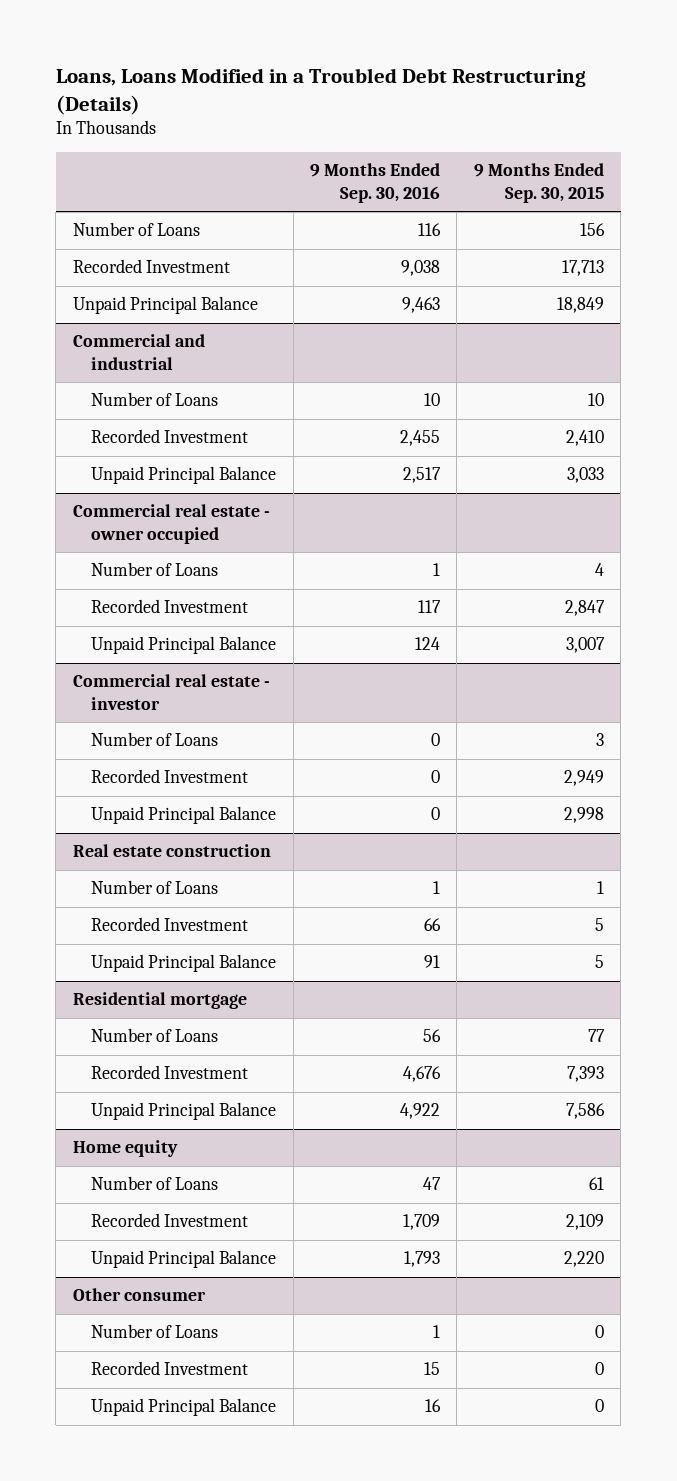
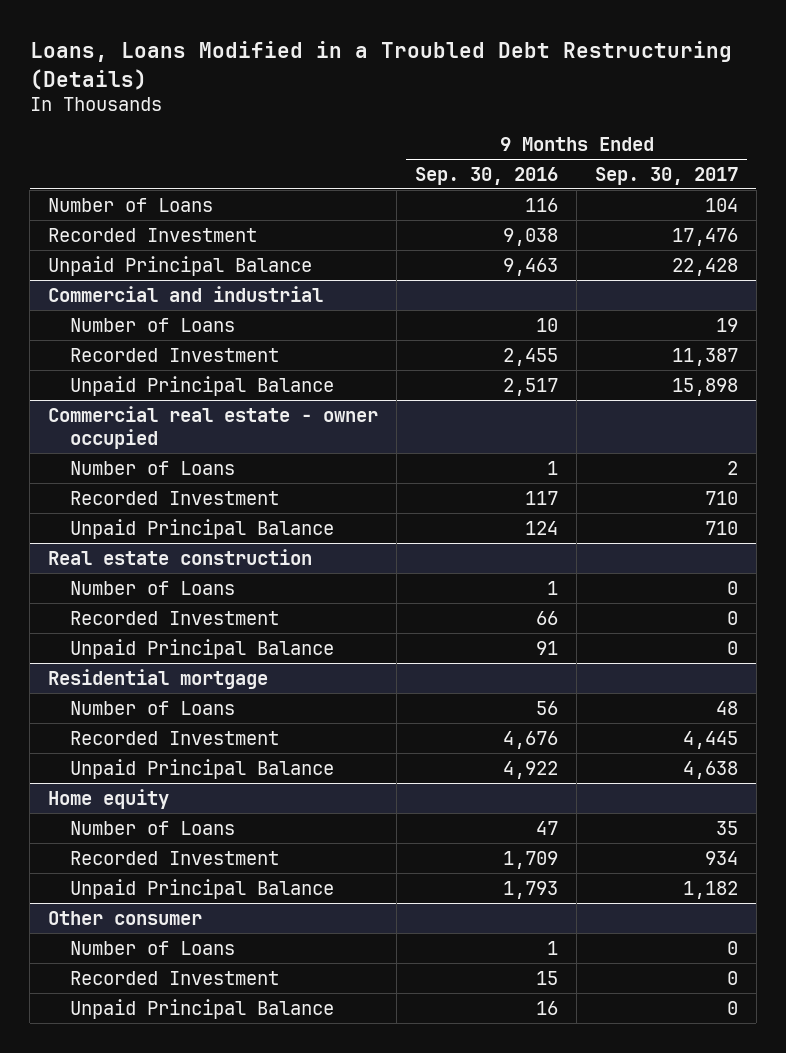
- | 9 Months Ended Sep. 30, 2016 | 9 Months Ended Sep. 30, 2015
+ | 9 Months Ended Sep. 30, 2016 | 9 Months Ended Sep. 30, 2017
- Commercial real estate - investor
- Number of Loans | 0 | 3
- Recorded Investment | 0 | 2,949
- Unpaid Principal Balance | 0 | 2,998

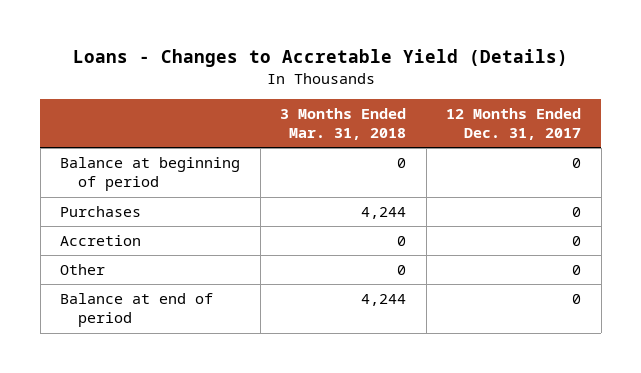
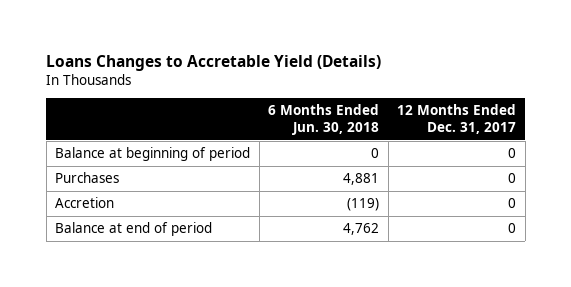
- Loans - Changes to Accretable Yield (Details)
+ Loans Changes to Accretable Yield (Details)
- | 3 Months Ended Mar. 31, 2018 | 12 Months Ended Dec. 31, 2017
+ | 6 Months Ended Jun. 30, 2018 | 12 Months Ended Dec. 31, 2017
- Other | 0 | 0

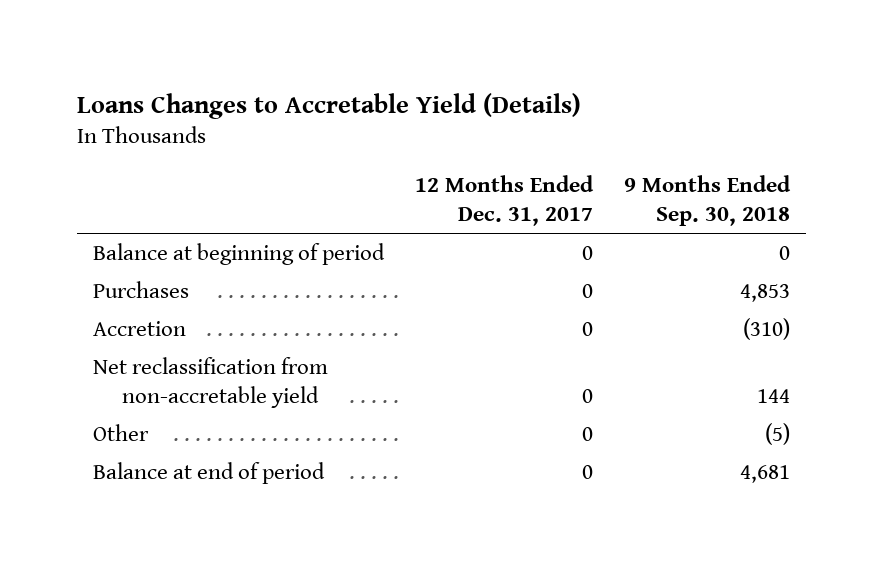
- | 6 Months Ended Jun. 30, 2018 | 12 Months Ended Dec. 31, 2017
+ | 12 Months Ended Dec. 31, 2017 | 9 Months Ended Sep. 30, 2018
+ Net reclassification from non-accretable yield | 0 | 144
+ Other | 0 | (5)

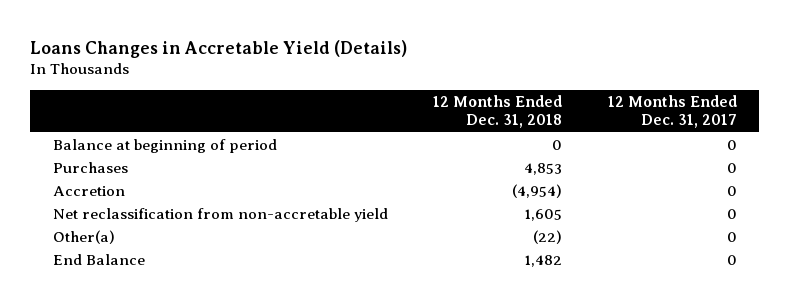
- Loans Changes to Accretable Yield (Details)
+ Loans Changes in Accretable Yield (Details)
- | 12 Months Ended Dec. 31, 2017 | 9 Months Ended Sep. 30, 2018
+ | 12 Months Ended Dec. 31, 2018 | 12 Months Ended Dec. 31, 2017
- Other | 0 | (5)
- Balance at end of period | 0 | 4,681
+ Other(a) | (22) | 0
+ End Balance | 1,482 | 0

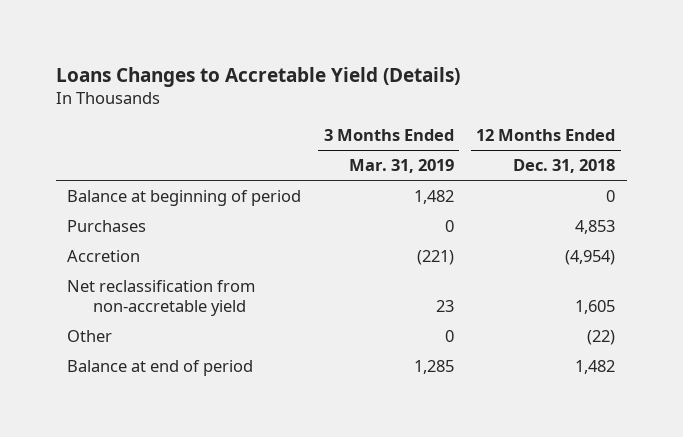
- Loans Changes in Accretable Yield (Details)
+ Loans Changes to Accretable Yield (Details)
- | 12 Months Ended Dec. 31, 2018 | 12 Months Ended Dec. 31, 2017
+ | 3 Months Ended Mar. 31, 2019 | 12 Months Ended Dec. 31, 2018
- Other(a) | (22) | 0
- End Balance | 1,482 | 0
+ Other | 0 | (22)
+ Balance at end of period | 1,285 | 1,482

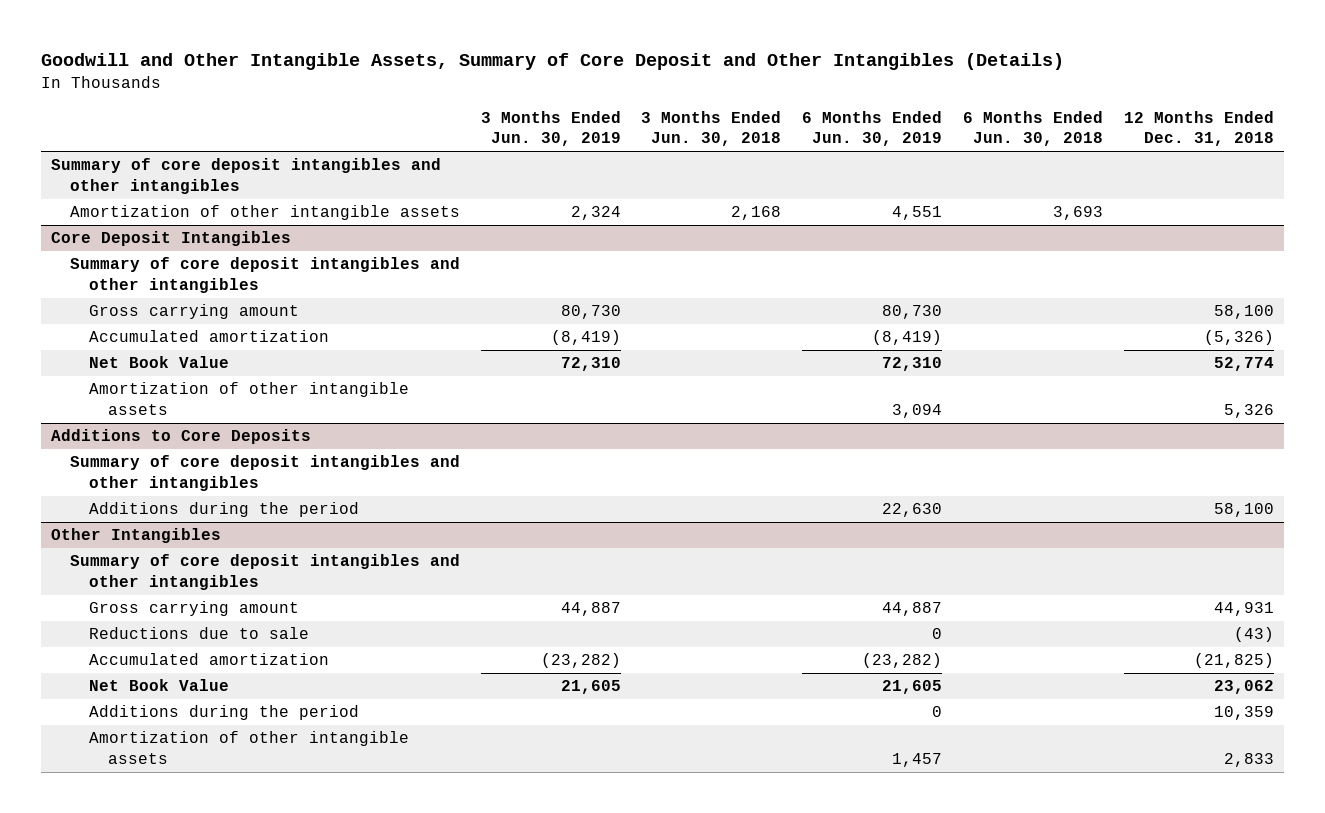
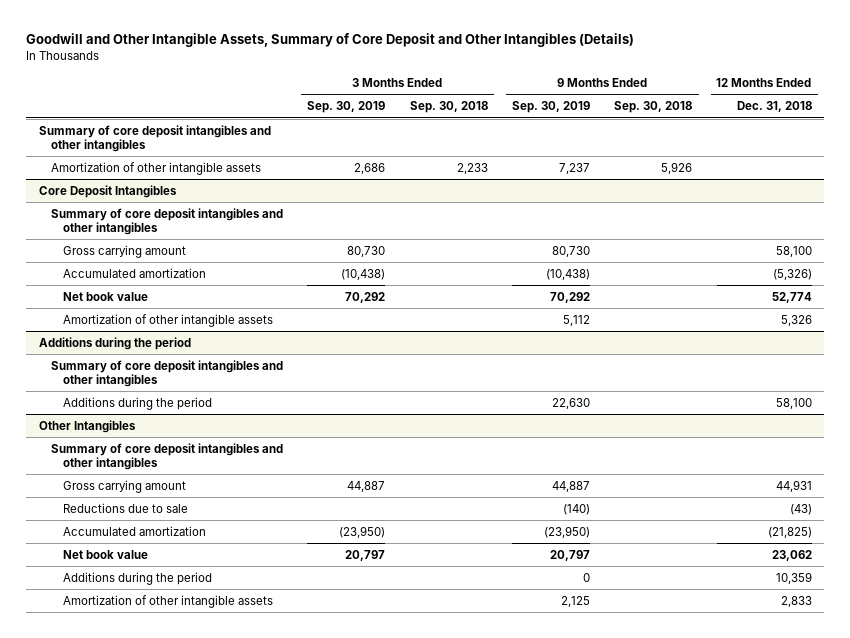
- | 3 Months Ended Jun. 30, 2019 | 3 Months Ended Jun. 30, 2018 | 6 Months Ended Jun. 30, 2019 | 6 Months Ended Jun. 30, 2018 | 12 Months Ended Dec. 31, 2018
+ | 3 Months Ended Sep. 30, 2019 | 3 Months Ended Sep. 30, 2018 | 9 Months Ended Sep. 30, 2019 | 9 Months Ended Sep. 30, 2018 | 12 Months Ended Dec. 31, 2018
@ Core Deposit Intangibles
- Net Book Value | 72,310 | | 72,310 | | 52,774
+ Net book value | 70,292 | | 70,292 | | 52,774
- Additions to Core Deposits
+ Additions during the period
@ Other Intangibles
- Net Book Value | 21,605 | | 21,605 | | 23,062
+ Net book value | 20,797 | | 20,797 | | 23,062

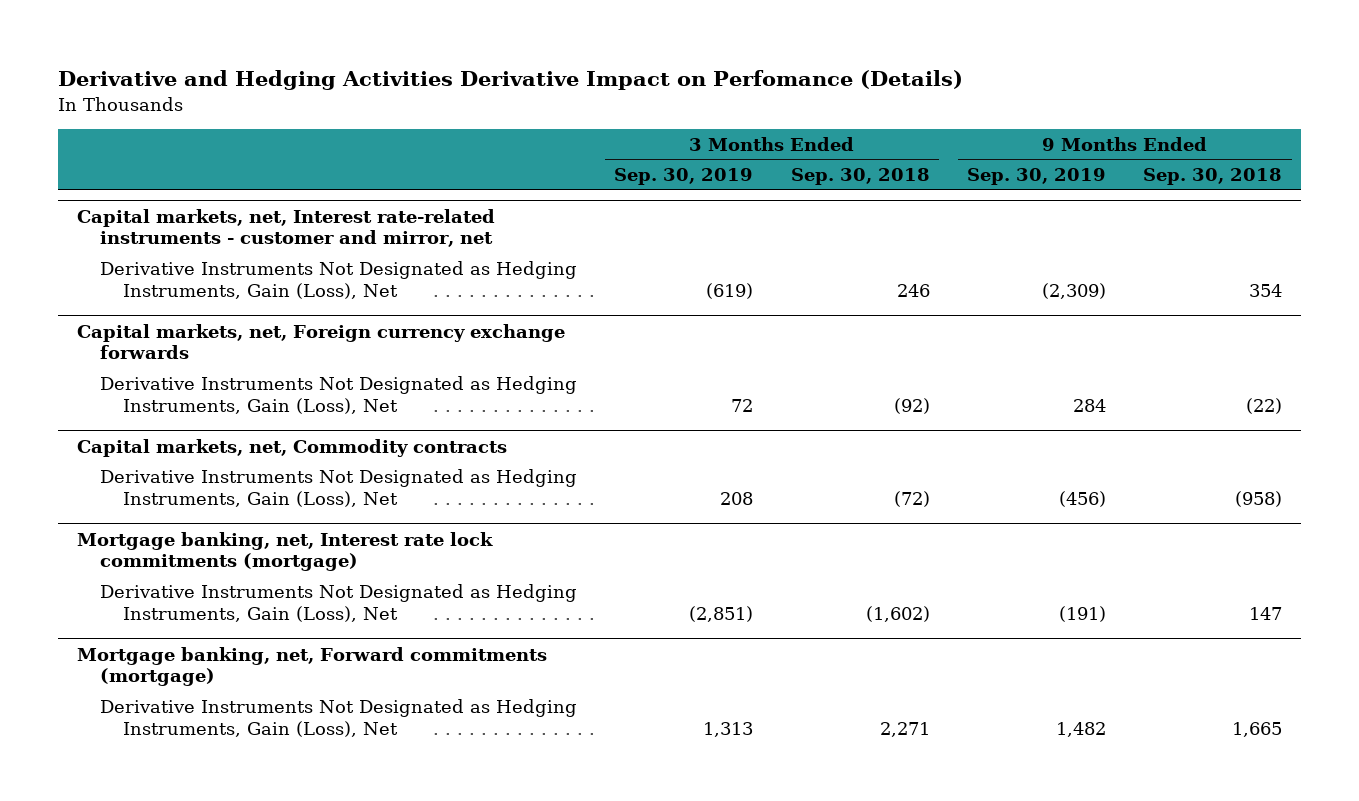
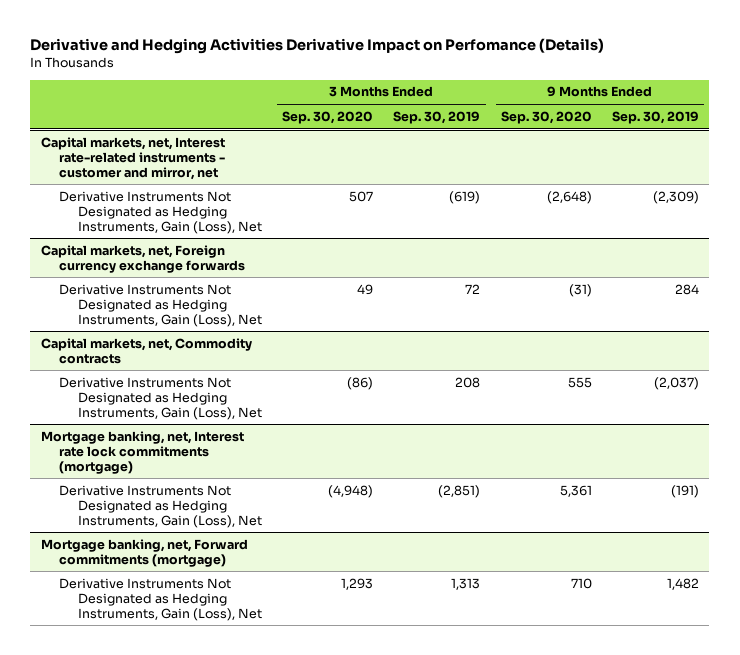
- | 3 Months Ended Sep. 30, 2019 | 3 Months Ended Sep. 30, 2018 | 9 Months Ended Sep. 30, 2019 | 9 Months Ended Sep. 30, 2018
+ | 3 Months Ended Sep. 30, 2020 | 3 Months Ended Sep. 30, 2019 | 9 Months Ended Sep. 30, 2020 | 9 Months Ended Sep. 30, 2019
@ Capital markets, net, Commodity contracts
- Derivative Instruments Not Designated as Hedging Instruments, Gain (Loss), Net | 208 | (72) | (456) | (958)
+ Derivative Instruments Not Designated as Hedging Instruments, Gain (Loss), Net | (86) | 208 | 555 | (2,037)

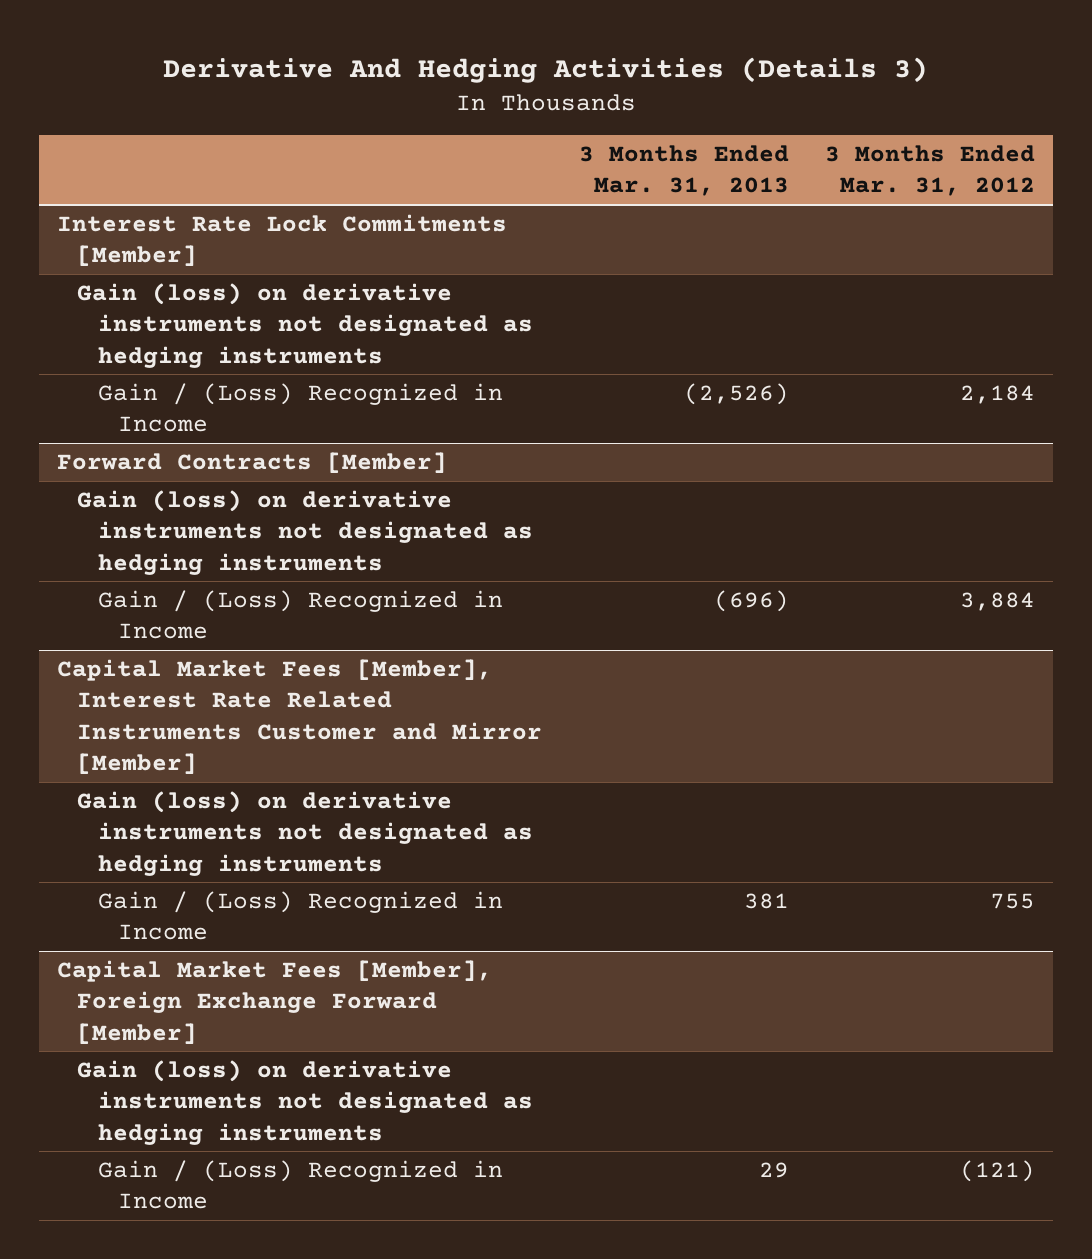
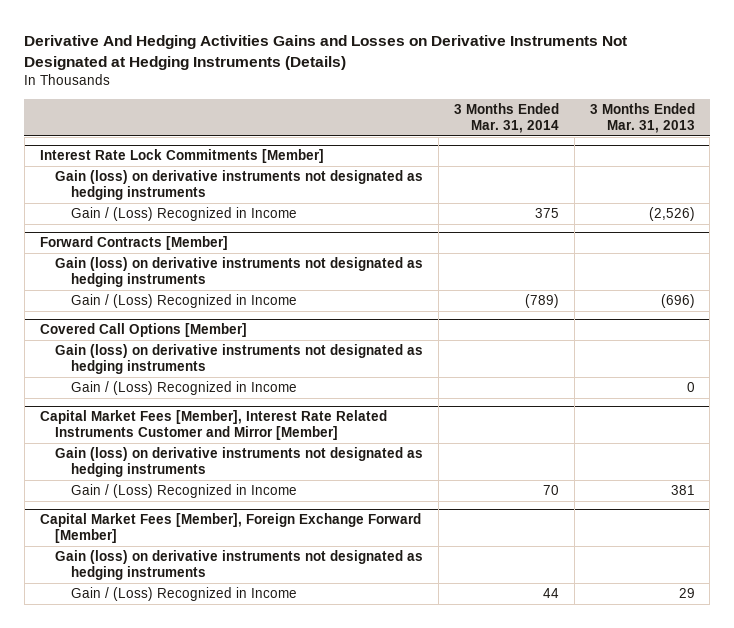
- Derivative And Hedging Activities (Details 3)
+ Derivative And Hedging Activities Gains and Losses on Derivative Instruments Not Designated at Hedging Instruments (Details)
- | 3 Months Ended Mar. 31, 2013 | 3 Months Ended Mar. 31, 2012
+ | 3 Months Ended Mar. 31, 2014 | 3 Months Ended Mar. 31, 2013
+ Covered Call Options [Member]
+ Gain (loss) on derivative instruments not designated as hedging instruments
+ Gain / (Loss) Recognized in Income | | 0

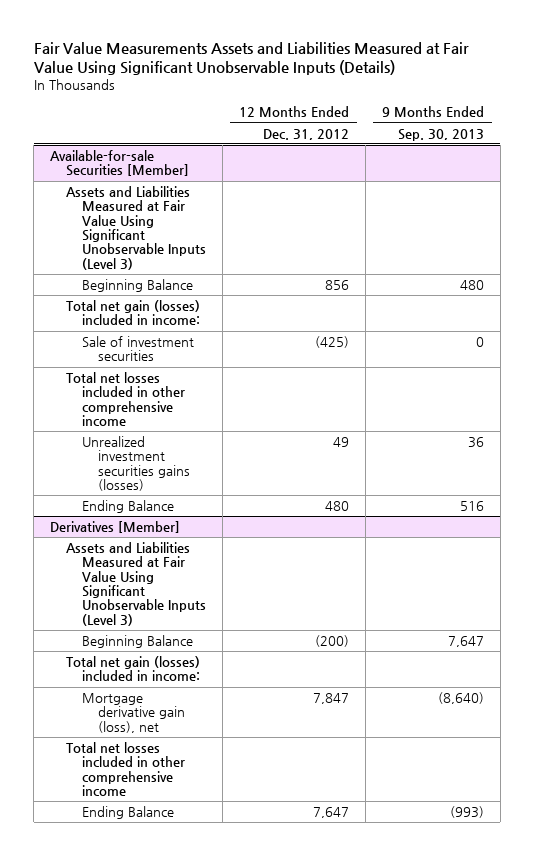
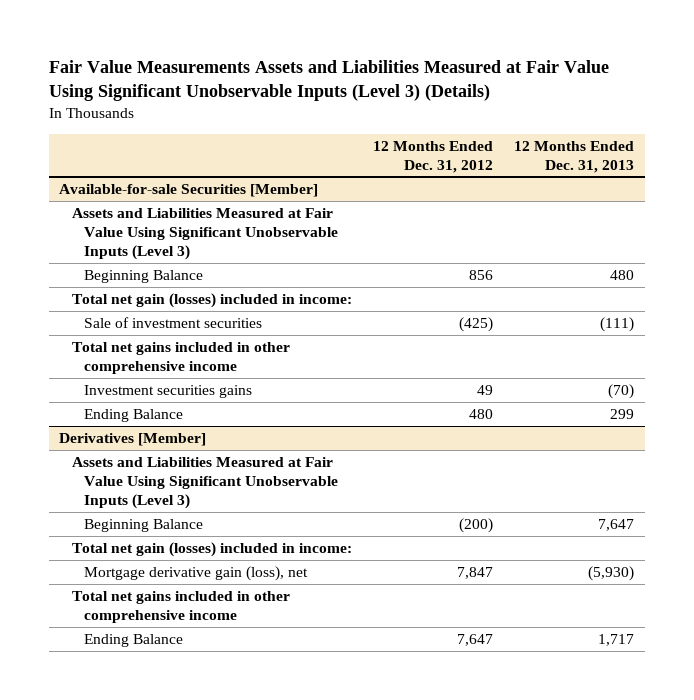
- Fair Value Measurements Assets and Liabilities Measured at Fair Value Using Significant Unobservable Inputs (Details)
+ Fair Value Measurements Assets and Liabilities Measured at Fair Value Using Significant Unobservable Inputs (Level 3) (Details)
- | 12 Months Ended Dec. 31, 2012 | 9 Months Ended Sep. 30, 2013
+ | 12 Months Ended Dec. 31, 2012 | 12 Months Ended Dec. 31, 2013
@ Available-for-sale Securities [Member]
- Total net losses included in other comprehensive income
- Unrealized investment securities gains (losses) | 49 | 36
+ Total net gains included in other comprehensive income
+ Investment securities gains | 49 | (70)
@ Derivatives [Member]
- Total net losses included in other comprehensive income
+ Total net gains included in other comprehensive income

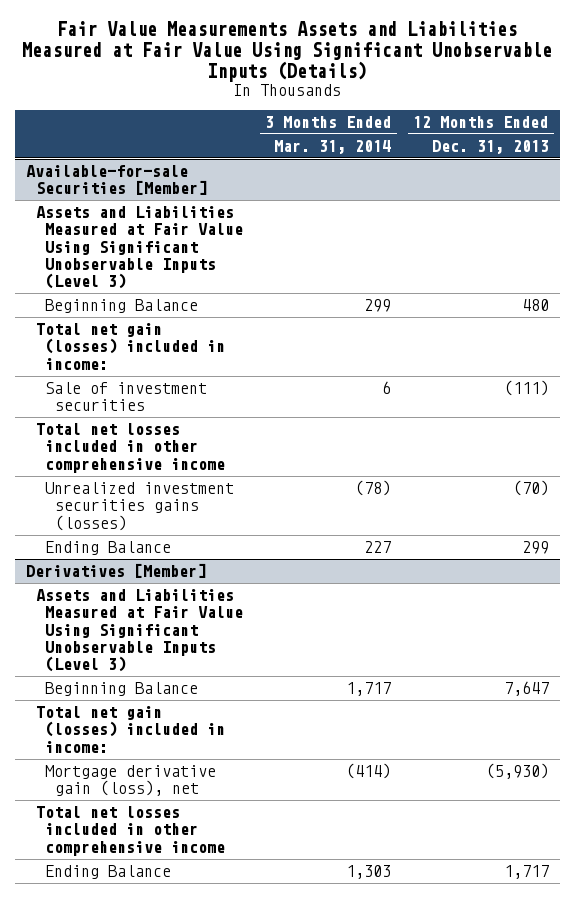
- Fair Value Measurements Assets and Liabilities Measured at Fair Value Using Significant Unobservable Inputs (Level 3) (Details)
+ Fair Value Measurements Assets and Liabilities Measured at Fair Value Using Significant Unobservable Inputs (Details)
- | 12 Months Ended Dec. 31, 2012 | 12 Months Ended Dec. 31, 2013
+ | 3 Months Ended Mar. 31, 2014 | 12 Months Ended Dec. 31, 2013
@ Available-for-sale Securities [Member]
- Total net gains included in other comprehensive income
- Investment securities gains | 49 | (70)
+ Total net losses included in other comprehensive income
+ Unrealized investment securities gains (losses) | (78) | (70)
@ Derivatives [Member]
- Total net gains included in other comprehensive income
+ Total net losses included in other comprehensive income

